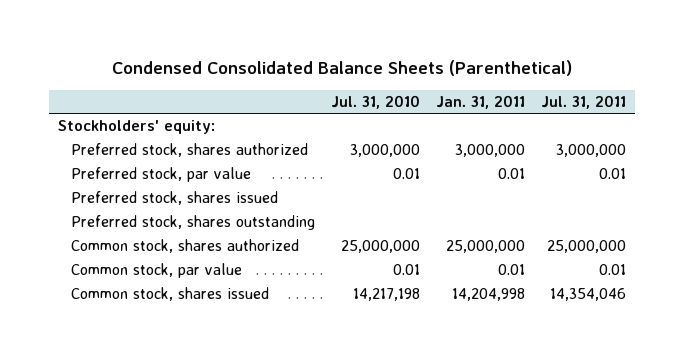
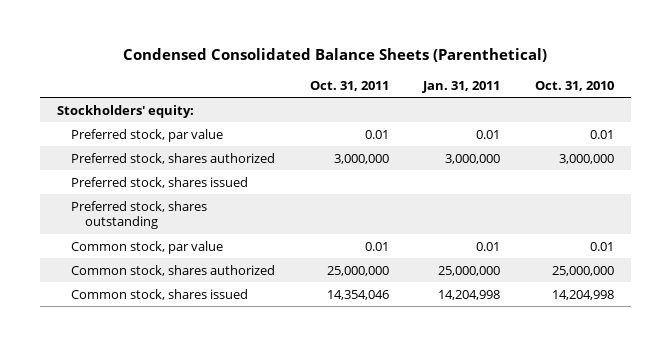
- | Jul. 31, 2010 | Jan. 31, 2011 | Jul. 31, 2011
+ | Oct. 31, 2011 | Jan. 31, 2011 | Oct. 31, 2010
moved down: Preferred stock, shares authorized | 3,000,000 | 3,000,000 | 3,000,000
moved down: Common stock, shares authorized | 25,000,000 | 25,000,000 | 25,000,000

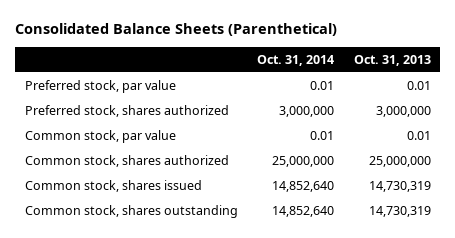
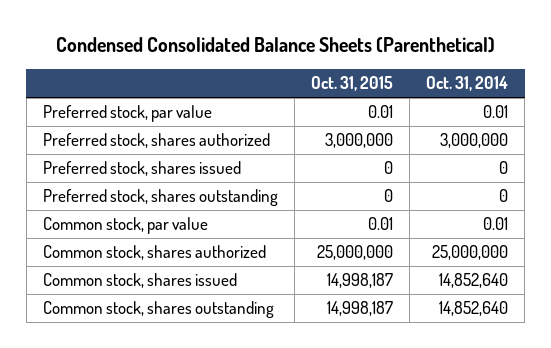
- Consolidated Balance Sheets (Parenthetical)
+ Condensed Consolidated Balance Sheets (Parenthetical)
- | Oct. 31, 2014 | Oct. 31, 2013
+ | Oct. 31, 2015 | Oct. 31, 2014
+ Preferred stock, shares issued | 0 | 0
+ Preferred stock, shares outstanding | 0 | 0

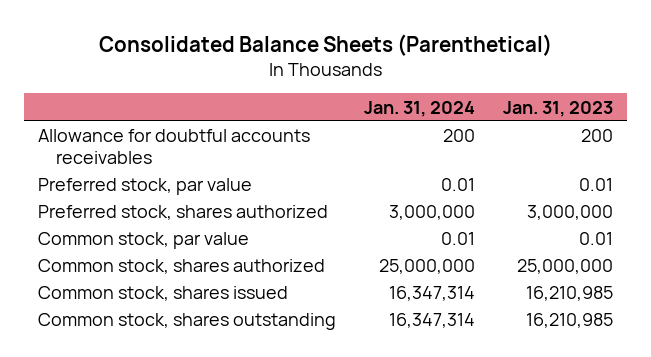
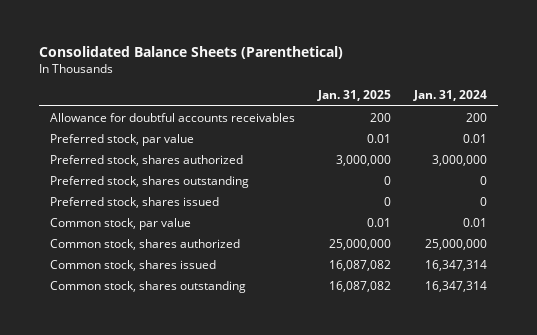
- | Jan. 31, 2024 | Jan. 31, 2023
+ | Jan. 31, 2025 | Jan. 31, 2024
+ Preferred stock, shares outstanding | 0 | 0
+ Preferred stock, shares issued | 0 | 0

